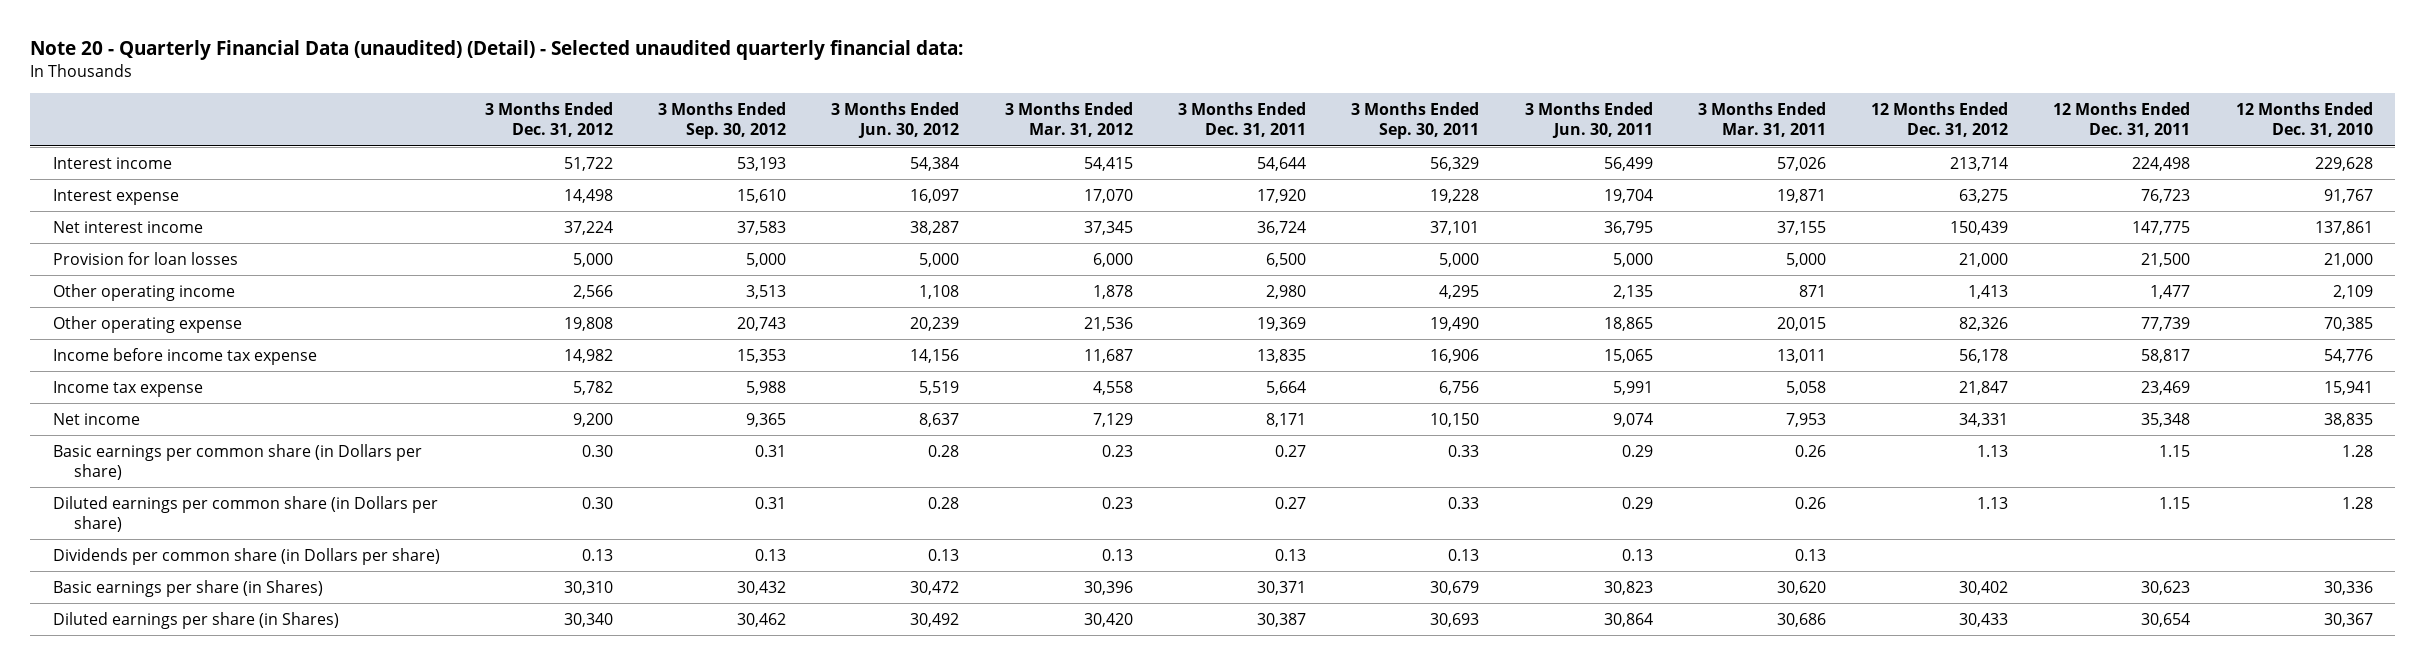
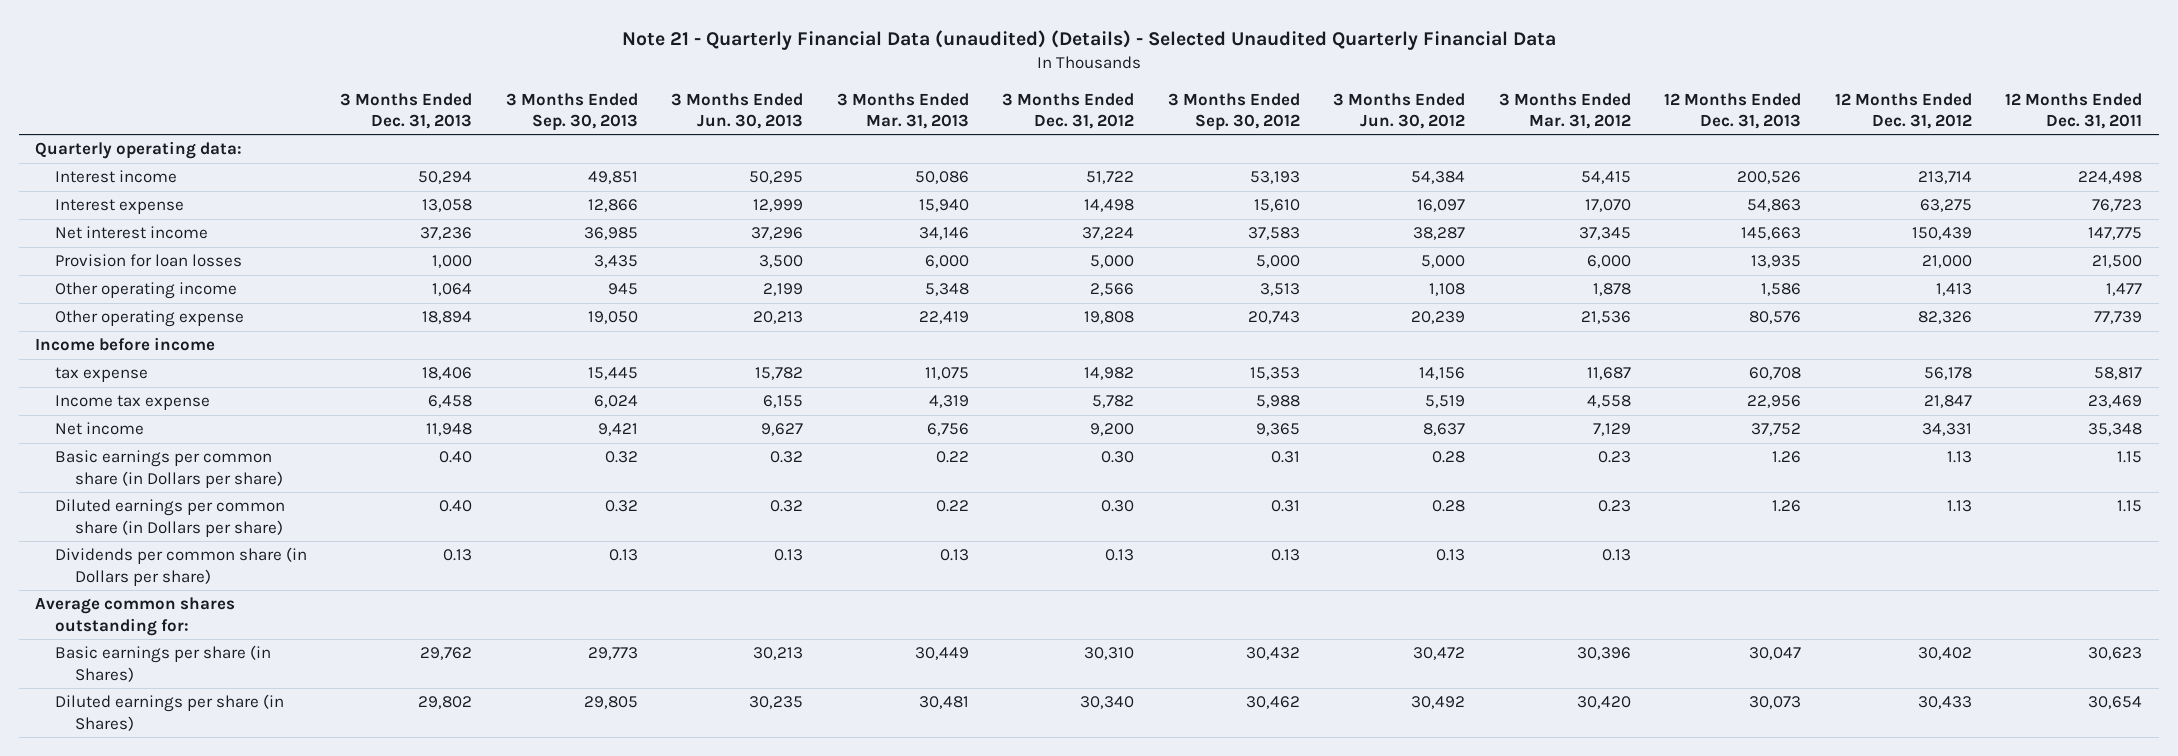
- Note 20 - Quarterly Financial Data (unaudited) (Detail) - Selected unaudited quarterly financial data:
+ Note 21 - Quarterly Financial Data (unaudited) (Details) - Selected Unaudited Quarterly Financial Data
- | 3 Months Ended Dec. 31, 2012 | 3 Months Ended Sep. 30, 2012 | 3 Months Ended Jun. 30, 2012 | 3 Months Ended Mar. 31, 2012 | 3 Months Ended Dec. 31, 2011 | 3 Months Ended Sep. 30, 2011 | 3 Months Ended Jun. 30, 2011 | 3 Months Ended Mar. 31, 2011 | 12 Months Ended Dec. 31, 2012 | 12 Months Ended Dec. 31, 2011 | 12 Months Ended Dec. 31, 2010
+ | 3 Months Ended Dec. 31, 2013 | 3 Months Ended Sep. 30, 2013 | 3 Months Ended Jun. 30, 2013 | 3 Months Ended Mar. 31, 2013 | 3 Months Ended Dec. 31, 2012 | 3 Months Ended Sep. 30, 2012 | 3 Months Ended Jun. 30, 2012 | 3 Months Ended Mar. 31, 2012 | 12 Months Ended Dec. 31, 2013 | 12 Months Ended Dec. 31, 2012 | 12 Months Ended Dec. 31, 2011
+ Quarterly operating data:
- Income before income tax expense | 14,982 | 15,353 | 14,156 | 11,687 | 13,835 | 16,906 | 15,065 | 13,011 | 56,178 | 58,817 | 54,776
+ Income before income
+ tax expense | 18,406 | 15,445 | 15,782 | 11,075 | 14,982 | 15,353 | 14,156 | 11,687 | 60,708 | 56,178 | 58,817
+ Average common shares outstanding for:

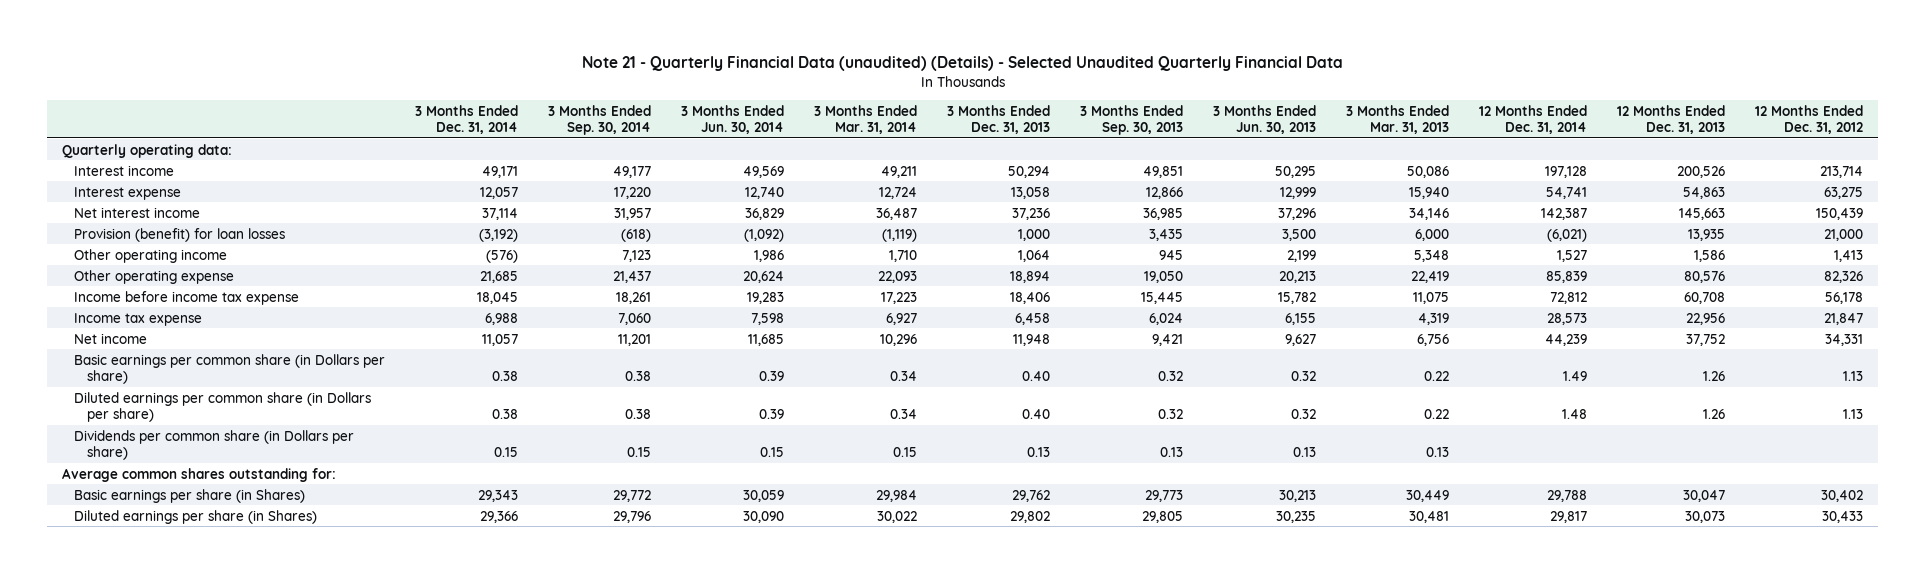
- | 3 Months Ended Dec. 31, 2013 | 3 Months Ended Sep. 30, 2013 | 3 Months Ended Jun. 30, 2013 | 3 Months Ended Mar. 31, 2013 | 3 Months Ended Dec. 31, 2012 | 3 Months Ended Sep. 30, 2012 | 3 Months Ended Jun. 30, 2012 | 3 Months Ended Mar. 31, 2012 | 12 Months Ended Dec. 31, 2013 | 12 Months Ended Dec. 31, 2012 | 12 Months Ended Dec. 31, 2011
+ | 3 Months Ended Dec. 31, 2014 | 3 Months Ended Sep. 30, 2014 | 3 Months Ended Jun. 30, 2014 | 3 Months Ended Mar. 31, 2014 | 3 Months Ended Dec. 31, 2013 | 3 Months Ended Sep. 30, 2013 | 3 Months Ended Jun. 30, 2013 | 3 Months Ended Mar. 31, 2013 | 12 Months Ended Dec. 31, 2014 | 12 Months Ended Dec. 31, 2013 | 12 Months Ended Dec. 31, 2012
- Provision for loan losses | 1,000 | 3,435 | 3,500 | 6,000 | 5,000 | 5,000 | 5,000 | 6,000 | 13,935 | 21,000 | 21,500
+ Provision (benefit) for loan losses | (3,192) | (618) | (1,092) | (1,119) | 1,000 | 3,435 | 3,500 | 6,000 | (6,021) | 13,935 | 21,000
- Income before income
- tax expense | 18,406 | 15,445 | 15,782 | 11,075 | 14,982 | 15,353 | 14,156 | 11,687 | 60,708 | 56,178 | 58,817
+ Income before income tax expense | 18,045 | 18,261 | 19,283 | 17,223 | 18,406 | 15,445 | 15,782 | 11,075 | 72,812 | 60,708 | 56,178

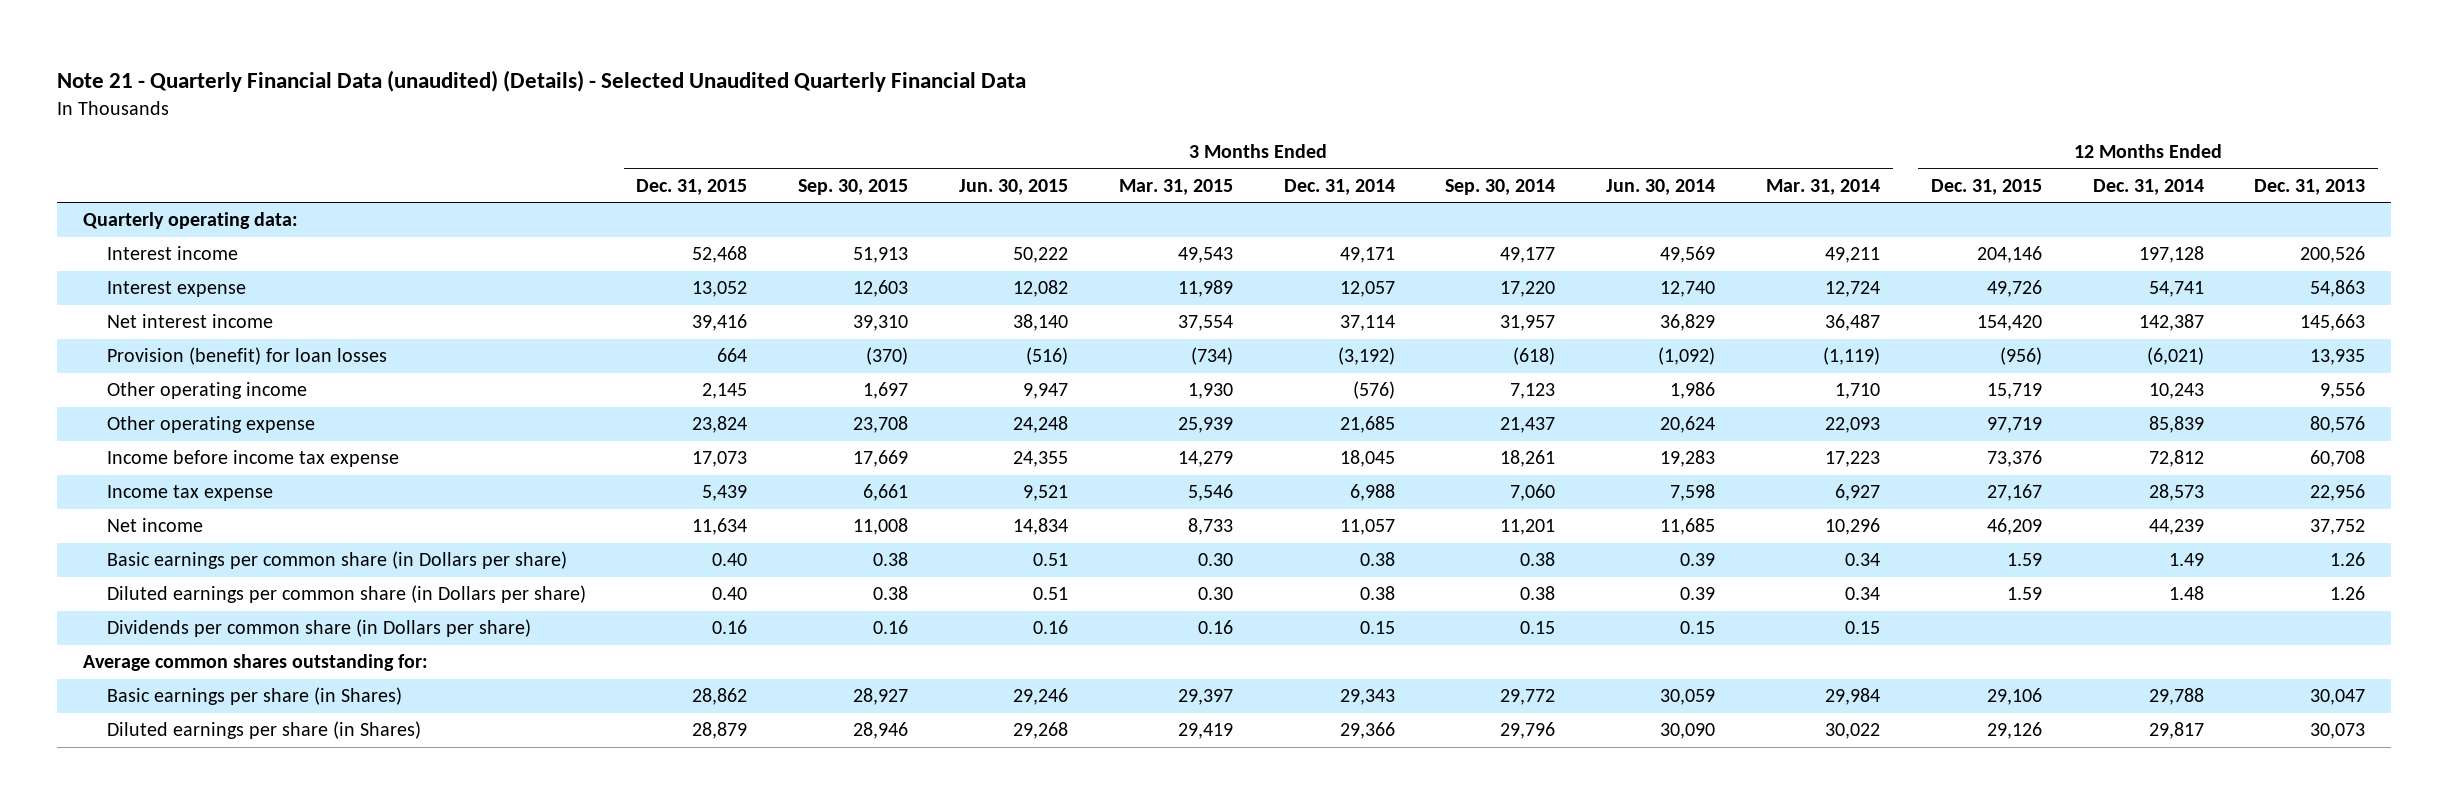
- | 3 Months Ended Dec. 31, 2014 | 3 Months Ended Sep. 30, 2014 | 3 Months Ended Jun. 30, 2014 | 3 Months Ended Mar. 31, 2014 | 3 Months Ended Dec. 31, 2013 | 3 Months Ended Sep. 30, 2013 | 3 Months Ended Jun. 30, 2013 | 3 Months Ended Mar. 31, 2013 | 12 Months Ended Dec. 31, 2014 | 12 Months Ended Dec. 31, 2013 | 12 Months Ended Dec. 31, 2012
+ | 3 Months Ended Dec. 31, 2015 | 3 Months Ended Sep. 30, 2015 | 3 Months Ended Jun. 30, 2015 | 3 Months Ended Mar. 31, 2015 | 3 Months Ended Dec. 31, 2014 | 3 Months Ended Sep. 30, 2014 | 3 Months Ended Jun. 30, 2014 | 3 Months Ended Mar. 31, 2014 | 12 Months Ended Dec. 31, 2015 | 12 Months Ended Dec. 31, 2014 | 12 Months Ended Dec. 31, 2013
- Other operating income | (576) | 7,123 | 1,986 | 1,710 | 1,064 | 945 | 2,199 | 5,348 | 1,527 | 1,586 | 1,413
+ Other operating income | 2,145 | 1,697 | 9,947 | 1,930 | (576) | 7,123 | 1,986 | 1,710 | 15,719 | 10,243 | 9,556

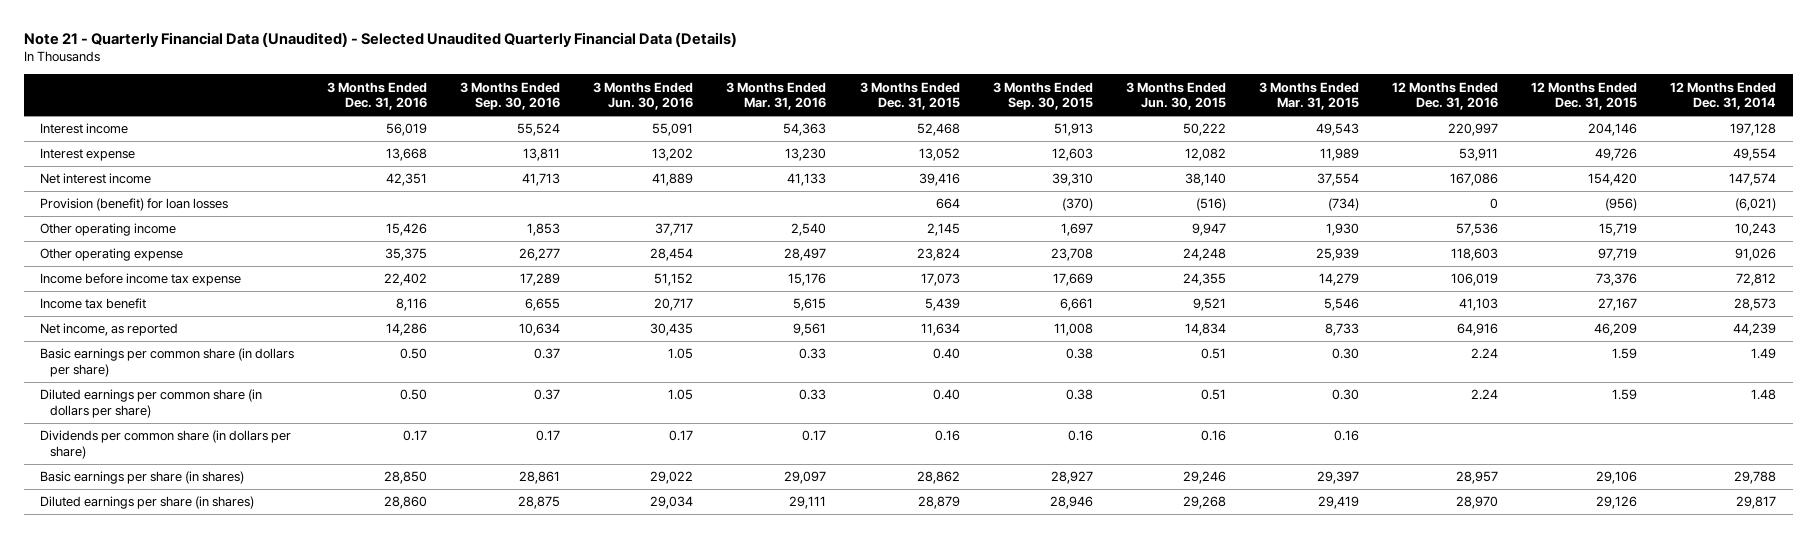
- Note 21 - Quarterly Financial Data (unaudited) (Details) - Selected Unaudited Quarterly Financial Data
+ Note 21 - Quarterly Financial Data (Unaudited) - Selected Unaudited Quarterly Financial Data (Details)
- | 3 Months Ended Dec. 31, 2015 | 3 Months Ended Sep. 30, 2015 | 3 Months Ended Jun. 30, 2015 | 3 Months Ended Mar. 31, 2015 | 3 Months Ended Dec. 31, 2014 | 3 Months Ended Sep. 30, 2014 | 3 Months Ended Jun. 30, 2014 | 3 Months Ended Mar. 31, 2014 | 12 Months Ended Dec. 31, 2015 | 12 Months Ended Dec. 31, 2014 | 12 Months Ended Dec. 31, 2013
+ | 3 Months Ended Dec. 31, 2016 | 3 Months Ended Sep. 30, 2016 | 3 Months Ended Jun. 30, 2016 | 3 Months Ended Mar. 31, 2016 | 3 Months Ended Dec. 31, 2015 | 3 Months Ended Sep. 30, 2015 | 3 Months Ended Jun. 30, 2015 | 3 Months Ended Mar. 31, 2015 | 12 Months Ended Dec. 31, 2016 | 12 Months Ended Dec. 31, 2015 | 12 Months Ended Dec. 31, 2014
- Quarterly operating data:
- Interest expense | 13,052 | 12,603 | 12,082 | 11,989 | 12,057 | 17,220 | 12,740 | 12,724 | 49,726 | 54,741 | 54,863
- Net interest income | 39,416 | 39,310 | 38,140 | 37,554 | 37,114 | 31,957 | 36,829 | 36,487 | 154,420 | 142,387 | 145,663
+ Interest expense | 13,668 | 13,811 | 13,202 | 13,230 | 13,052 | 12,603 | 12,082 | 11,989 | 53,911 | 49,726 | 49,554
+ Net interest income | 42,351 | 41,713 | 41,889 | 41,133 | 39,416 | 39,310 | 38,140 | 37,554 | 167,086 | 154,420 | 147,574
- Other operating expense | 23,824 | 23,708 | 24,248 | 25,939 | 21,685 | 21,437 | 20,624 | 22,093 | 97,719 | 85,839 | 80,576
+ Other operating expense | 35,375 | 26,277 | 28,454 | 28,497 | 23,824 | 23,708 | 24,248 | 25,939 | 118,603 | 97,719 | 91,026
- Income tax expense | 5,439 | 6,661 | 9,521 | 5,546 | 6,988 | 7,060 | 7,598 | 6,927 | 27,167 | 28,573 | 22,956
- Net income | 11,634 | 11,008 | 14,834 | 8,733 | 11,057 | 11,201 | 11,685 | 10,296 | 46,209 | 44,239 | 37,752
- Basic earnings per common share (in Dollars per share) | 0.40 | 0.38 | 0.51 | 0.30 | 0.38 | 0.38 | 0.39 | 0.34 | 1.59 | 1.49 | 1.26
- Diluted earnings per common share (in Dollars per share) | 0.40 | 0.38 | 0.51 | 0.30 | 0.38 | 0.38 | 0.39 | 0.34 | 1.59 | 1.48 | 1.26
- Dividends per common share (in Dollars per share) | 0.16 | 0.16 | 0.16 | 0.16 | 0.15 | 0.15 | 0.15 | 0.15 | | |
- Average common shares outstanding for:
- Basic earnings per share (in Shares) | 28,862 | 28,927 | 29,246 | 29,397 | 29,343 | 29,772 | 30,059 | 29,984 | 29,106 | 29,788 | 30,047
- Diluted earnings per share (in Shares) | 28,879 | 28,946 | 29,268 | 29,419 | 29,366 | 29,796 | 30,090 | 30,022 | 29,126 | 29,817 | 30,073
+ Income tax benefit | 8,116 | 6,655 | 20,717 | 5,615 | 5,439 | 6,661 | 9,521 | 5,546 | 41,103 | 27,167 | 28,573
+ Net income, as reported | 14,286 | 10,634 | 30,435 | 9,561 | 11,634 | 11,008 | 14,834 | 8,733 | 64,916 | 46,209 | 44,239
+ Basic earnings per common share (in dollars per share) | 0.50 | 0.37 | 1.05 | 0.33 | 0.40 | 0.38 | 0.51 | 0.30 | 2.24 | 1.59 | 1.49
+ Diluted earnings per common share (in dollars per share) | 0.50 | 0.37 | 1.05 | 0.33 | 0.40 | 0.38 | 0.51 | 0.30 | 2.24 | 1.59 | 1.48
+ Dividends per common share (in dollars per share) | 0.17 | 0.17 | 0.17 | 0.17 | 0.16 | 0.16 | 0.16 | 0.16 | | |
+ Basic earnings per share (in shares) | 28,850 | 28,861 | 29,022 | 29,097 | 28,862 | 28,927 | 29,246 | 29,397 | 28,957 | 29,106 | 29,788
+ Diluted earnings per share (in shares) | 28,860 | 28,875 | 29,034 | 29,111 | 28,879 | 28,946 | 29,268 | 29,419 | 28,970 | 29,126 | 29,817

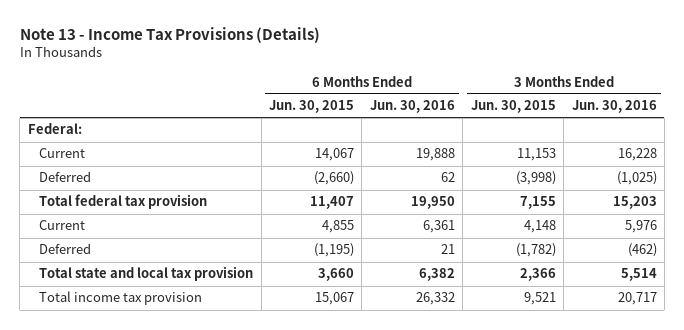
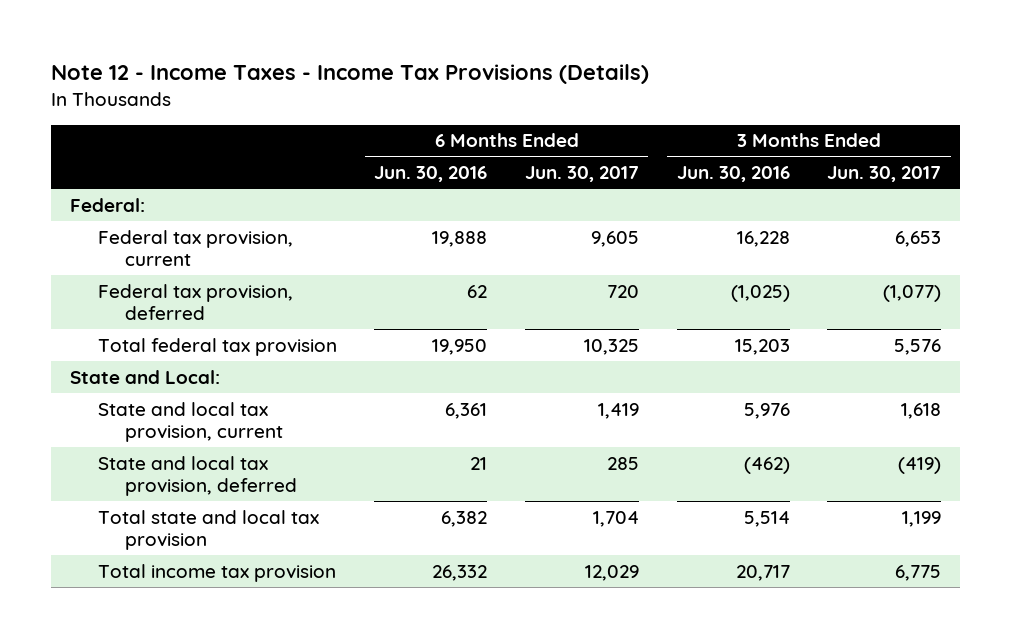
- Note 13 - Income Tax Provisions (Details)
+ Note 12 - Income Taxes - Income Tax Provisions (Details)
- | 6 Months Ended Jun. 30, 2015 | 6 Months Ended Jun. 30, 2016 | 3 Months Ended Jun. 30, 2015 | 3 Months Ended Jun. 30, 2016
+ | 6 Months Ended Jun. 30, 2016 | 6 Months Ended Jun. 30, 2017 | 3 Months Ended Jun. 30, 2016 | 3 Months Ended Jun. 30, 2017
- Current | 14,067 | 19,888 | 11,153 | 16,228
- Deferred | (2,660) | 62 | (3,998) | (1,025)
+ Federal tax provision, current | 19,888 | 9,605 | 16,228 | 6,653
+ Federal tax provision, deferred | 62 | 720 | (1,025) | (1,077)
- Current | 4,855 | 6,361 | 4,148 | 5,976
- Deferred | (1,195) | 21 | (1,782) | (462)
+ State and Local:
+ State and local tax provision, current | 6,361 | 1,419 | 5,976 | 1,618
+ State and local tax provision, deferred | 21 | 285 | (462) | (419)

